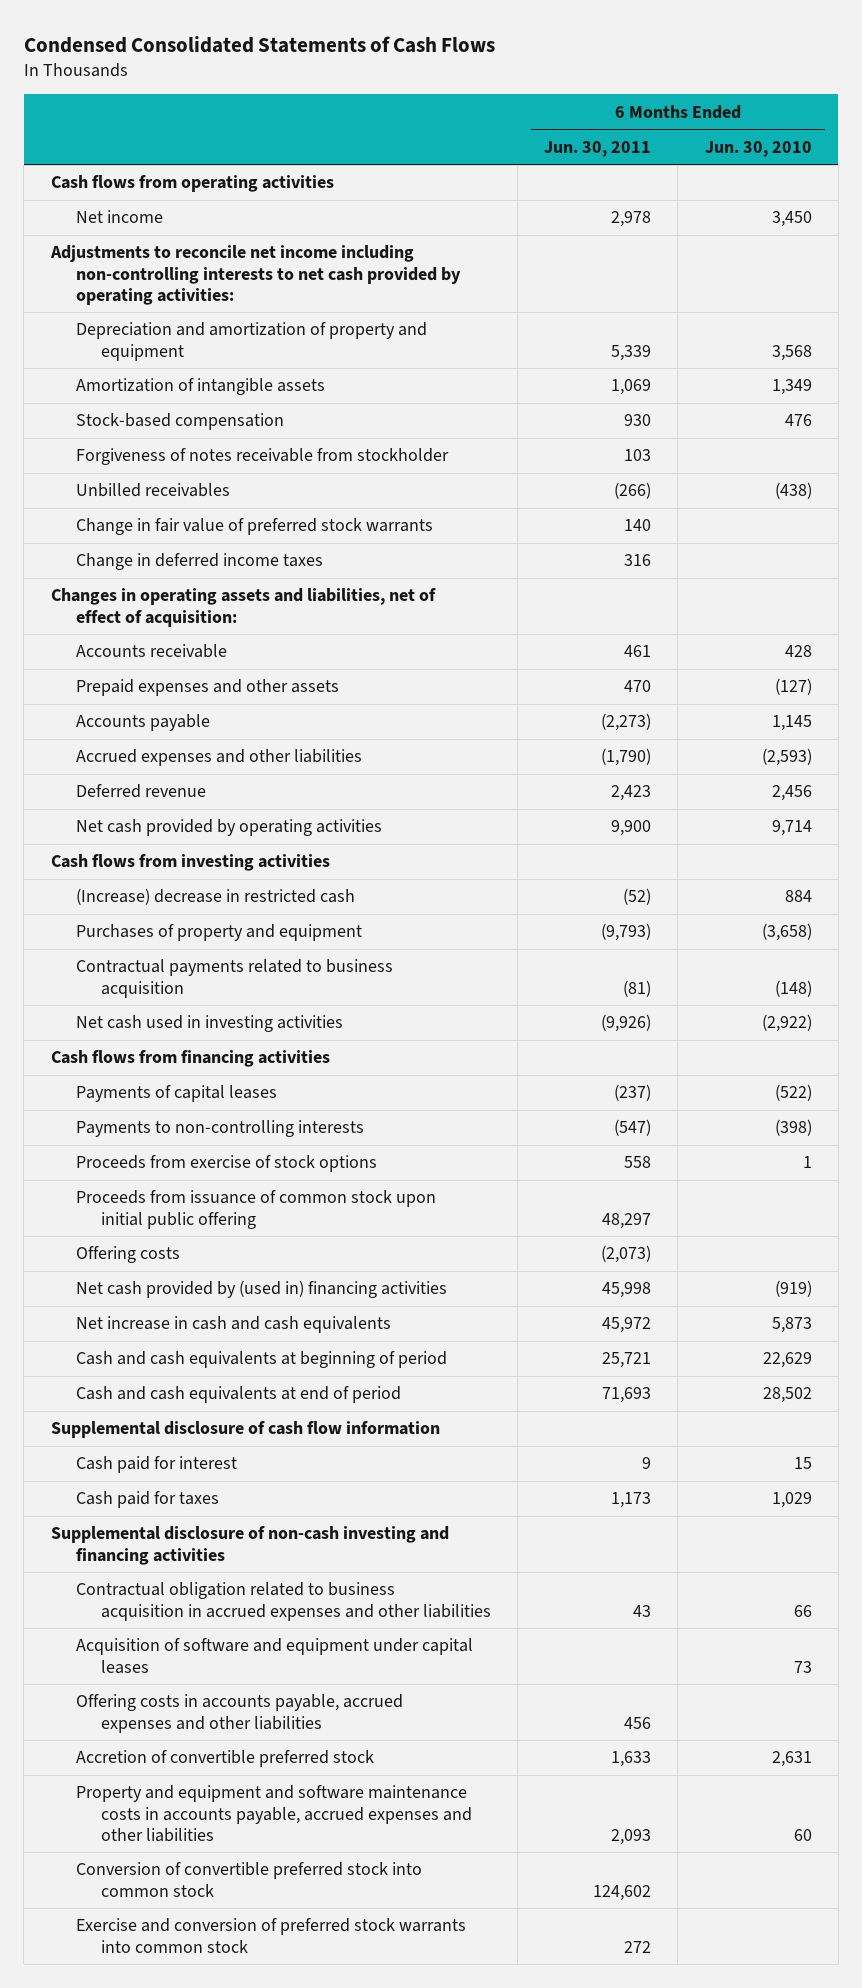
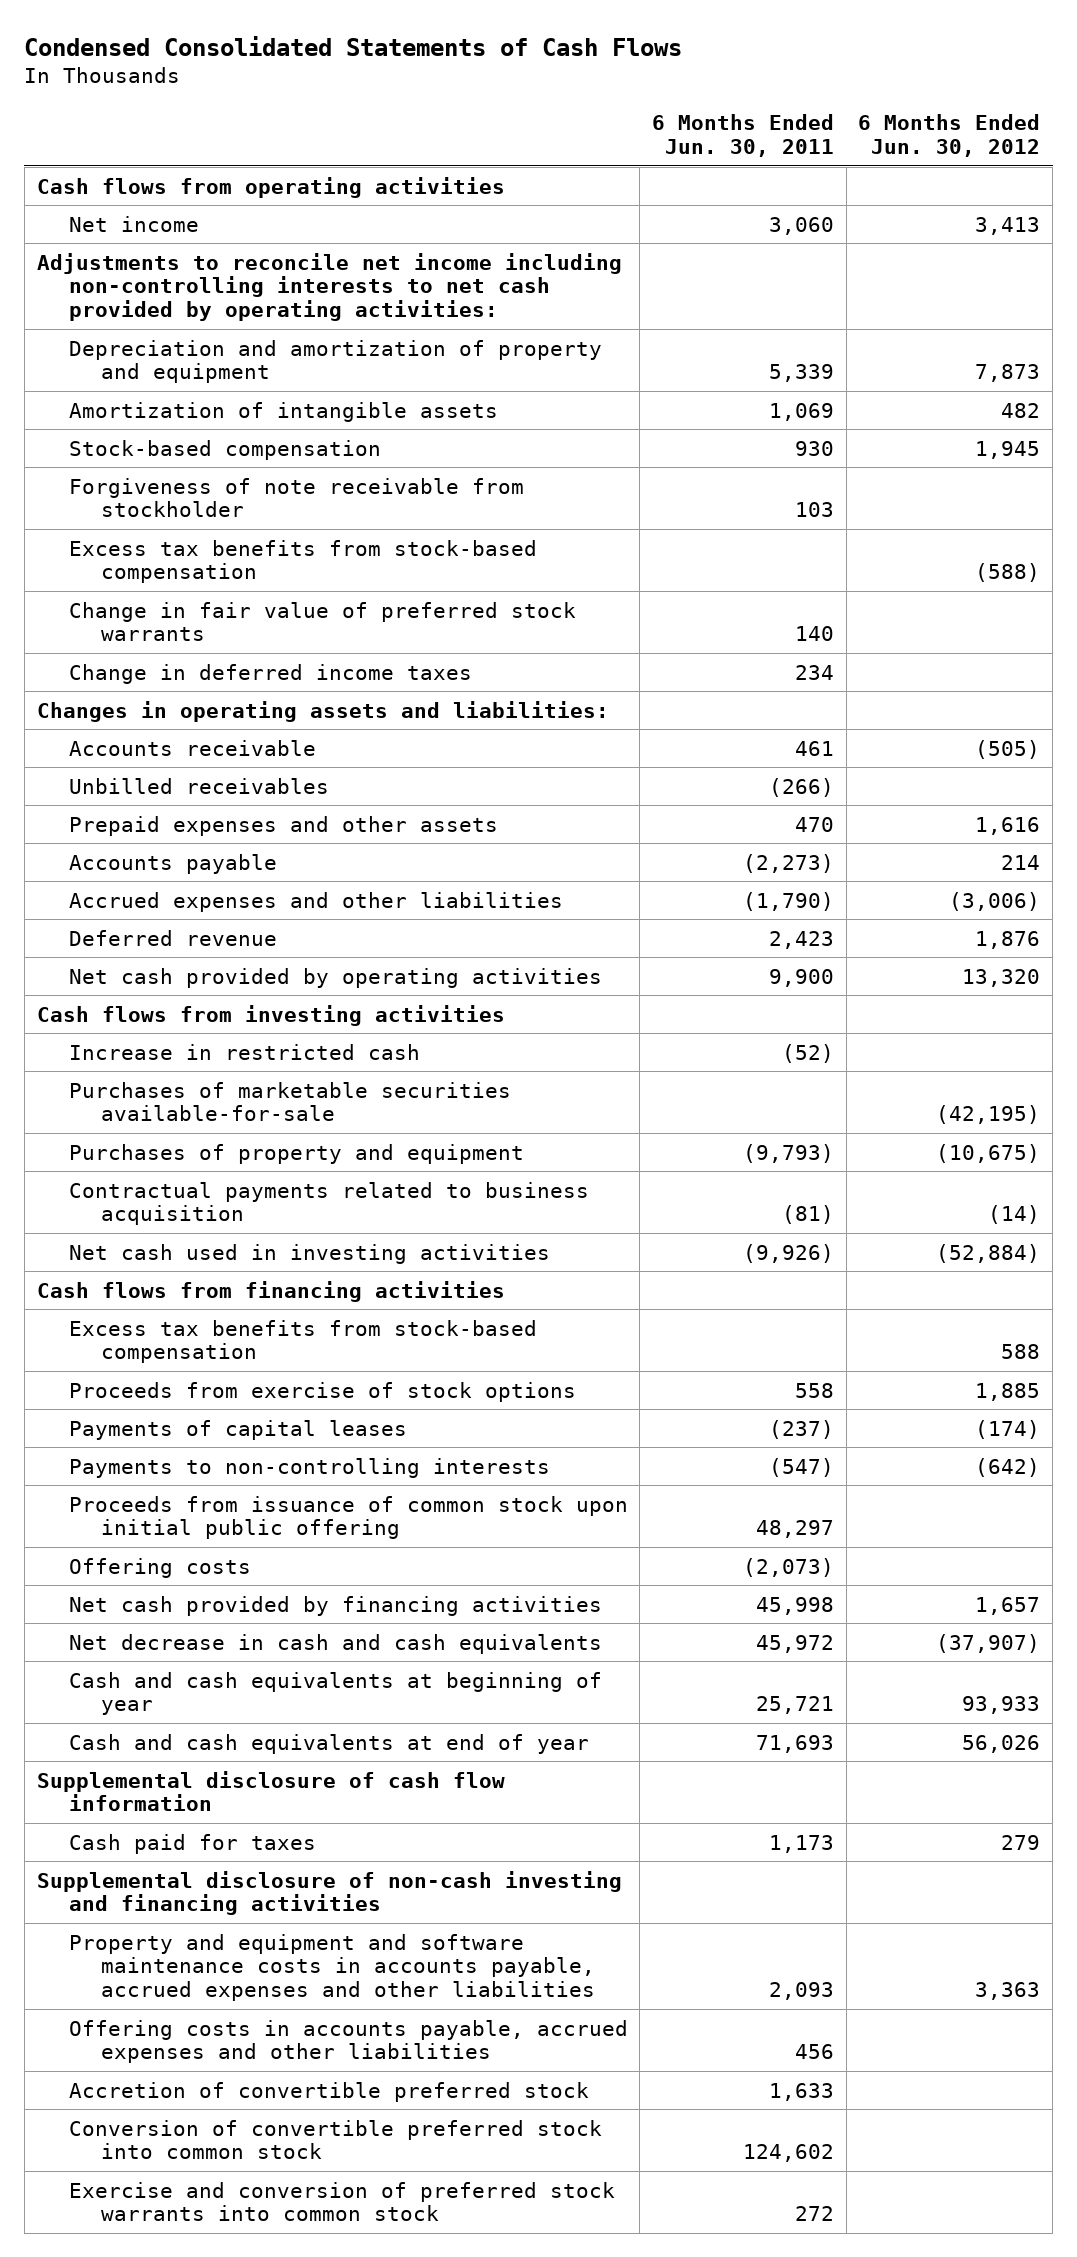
- | 6 Months Ended Jun. 30, 2011 | 6 Months Ended Jun. 30, 2010
+ | 6 Months Ended Jun. 30, 2011 | 6 Months Ended Jun. 30, 2012
- Net income | 2,978 | 3,450
+ Net income | 3,060 | 3,413
- Forgiveness of notes receivable from stockholder | 103 |
+ Forgiveness of note receivable from stockholder | 103 |
+ Excess tax benefits from stock-based compensation | | (588)
- Change in deferred income taxes | 316 |
- Changes in operating assets and liabilities, net of effect of acquisition:
+ Change in deferred income taxes | 234 |
+ Changes in operating assets and liabilities:
moved down: Unbilled receivables | (266) |
- (Increase) decrease in restricted cash | (52) | 884
+ Increase in restricted cash | (52) |
+ Purchases of marketable securities available-for-sale | | (42,195)
+ Excess tax benefits from stock-based compensation | | 588
moved up: Proceeds from exercise of stock options | 558 | 1,885
- Net cash provided by (used in) financing activities | 45,998 | (919)
- Net increase in cash and cash equivalents | 45,972 | 5,873
- Cash and cash equivalents at beginning of period | 25,721 | 22,629
- Cash and cash equivalents at end of period | 71,693 | 28,502
+ Net cash provided by financing activities | 45,998 | 1,657
+ Net decrease in cash and cash equivalents | 45,972 | (37,907)
+ Cash and cash equivalents at beginning of year | 25,721 | 93,933
+ Cash and cash equivalents at end of year | 71,693 | 56,026
- Cash paid for interest | 9 | 15
- Contractual obligation related to business acquisition in accrued expenses and other liabilities | 43 | 66
- Acquisition of software and equipment under capital leases | | 73
moved up: Property and equipment and software maintenance costs in accounts payable, accrued expenses and other liabilities | 2,093 | 3,363

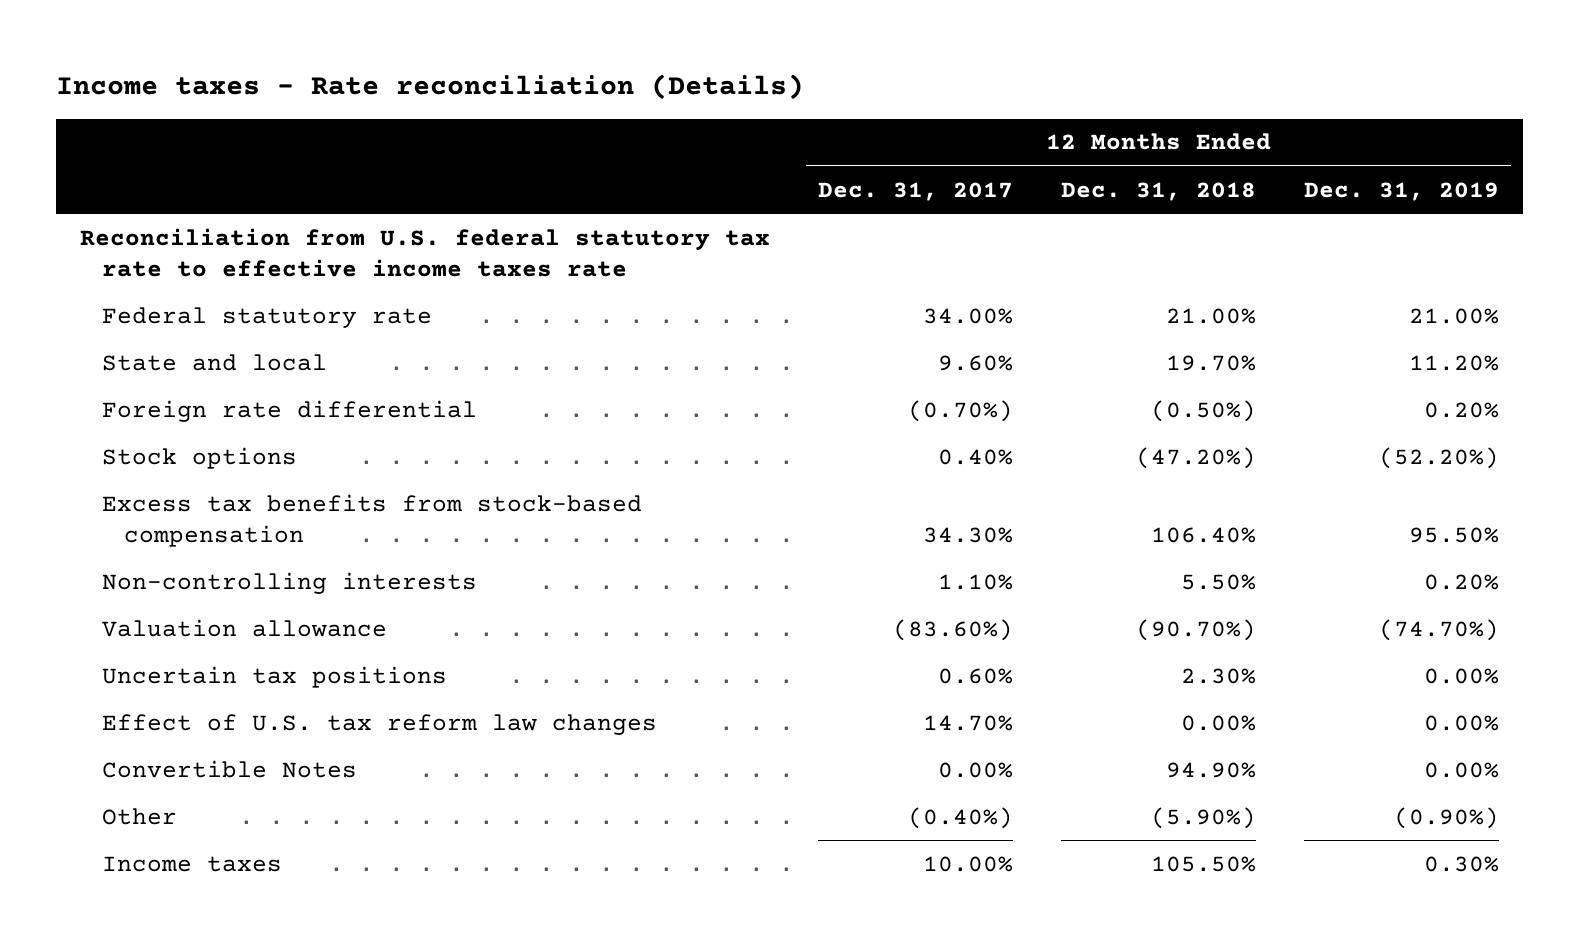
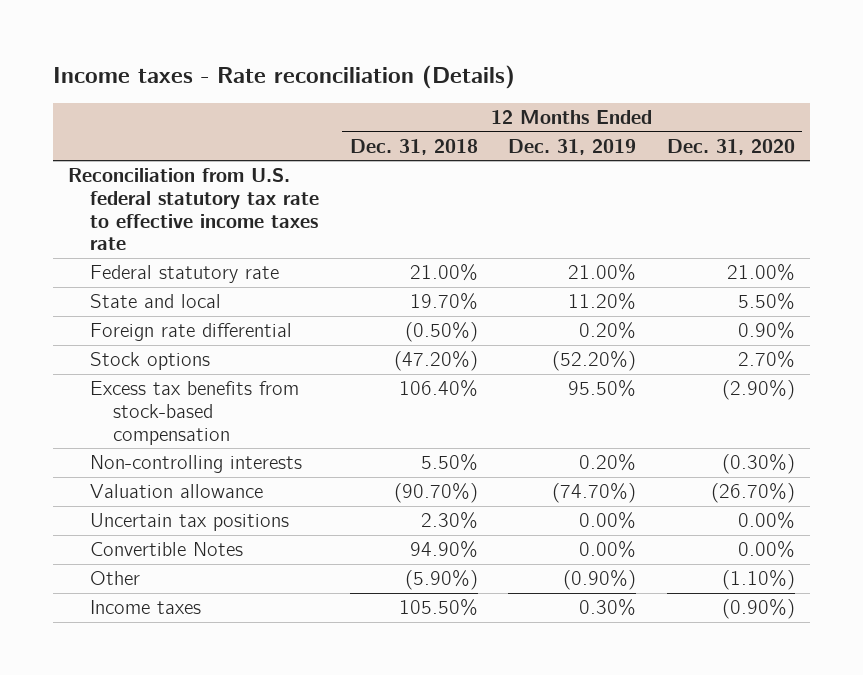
- | 12 Months Ended Dec. 31, 2017 | 12 Months Ended Dec. 31, 2018 | 12 Months Ended Dec. 31, 2019
+ | 12 Months Ended Dec. 31, 2018 | 12 Months Ended Dec. 31, 2019 | 12 Months Ended Dec. 31, 2020
- Effect of U.S. tax reform law changes | 14.70% | 0.00% | 0.00%

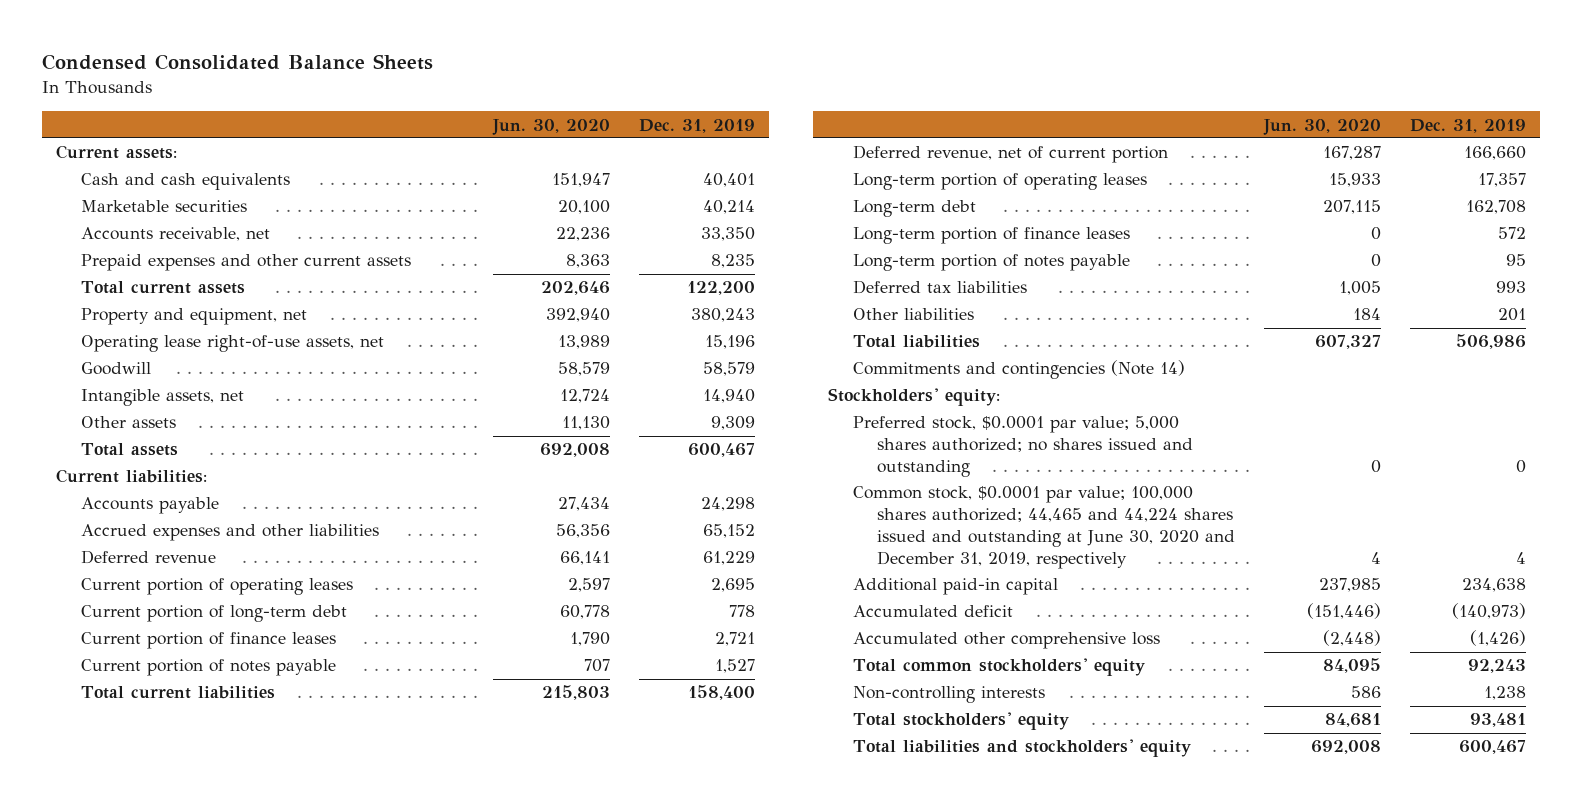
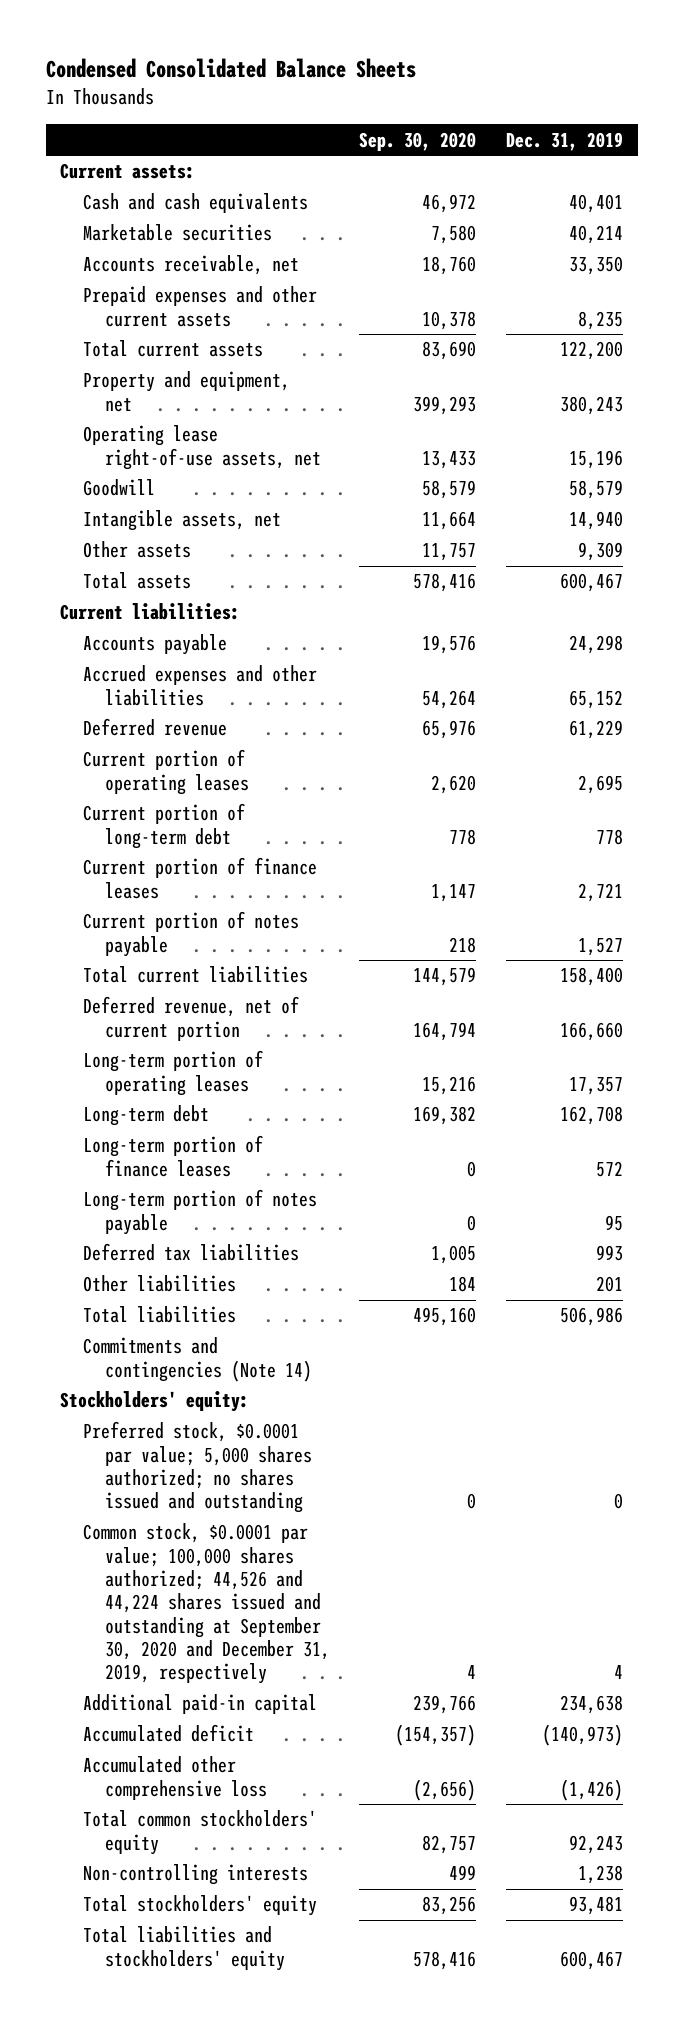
- | Jun. 30, 2020 | Dec. 31, 2019
+ | Sep. 30, 2020 | Dec. 31, 2019
- Common stock, $0.0001 par value; 100,000 shares authorized; 44,465 and 44,224 shares issued and outstanding at June 30, 2020 and December 31, 2019, respectively | 4 | 4
+ Common stock, $0.0001 par value; 100,000 shares authorized; 44,526 and 44,224 shares issued and outstanding at September 30, 2020 and December 31, 2019, respectively | 4 | 4

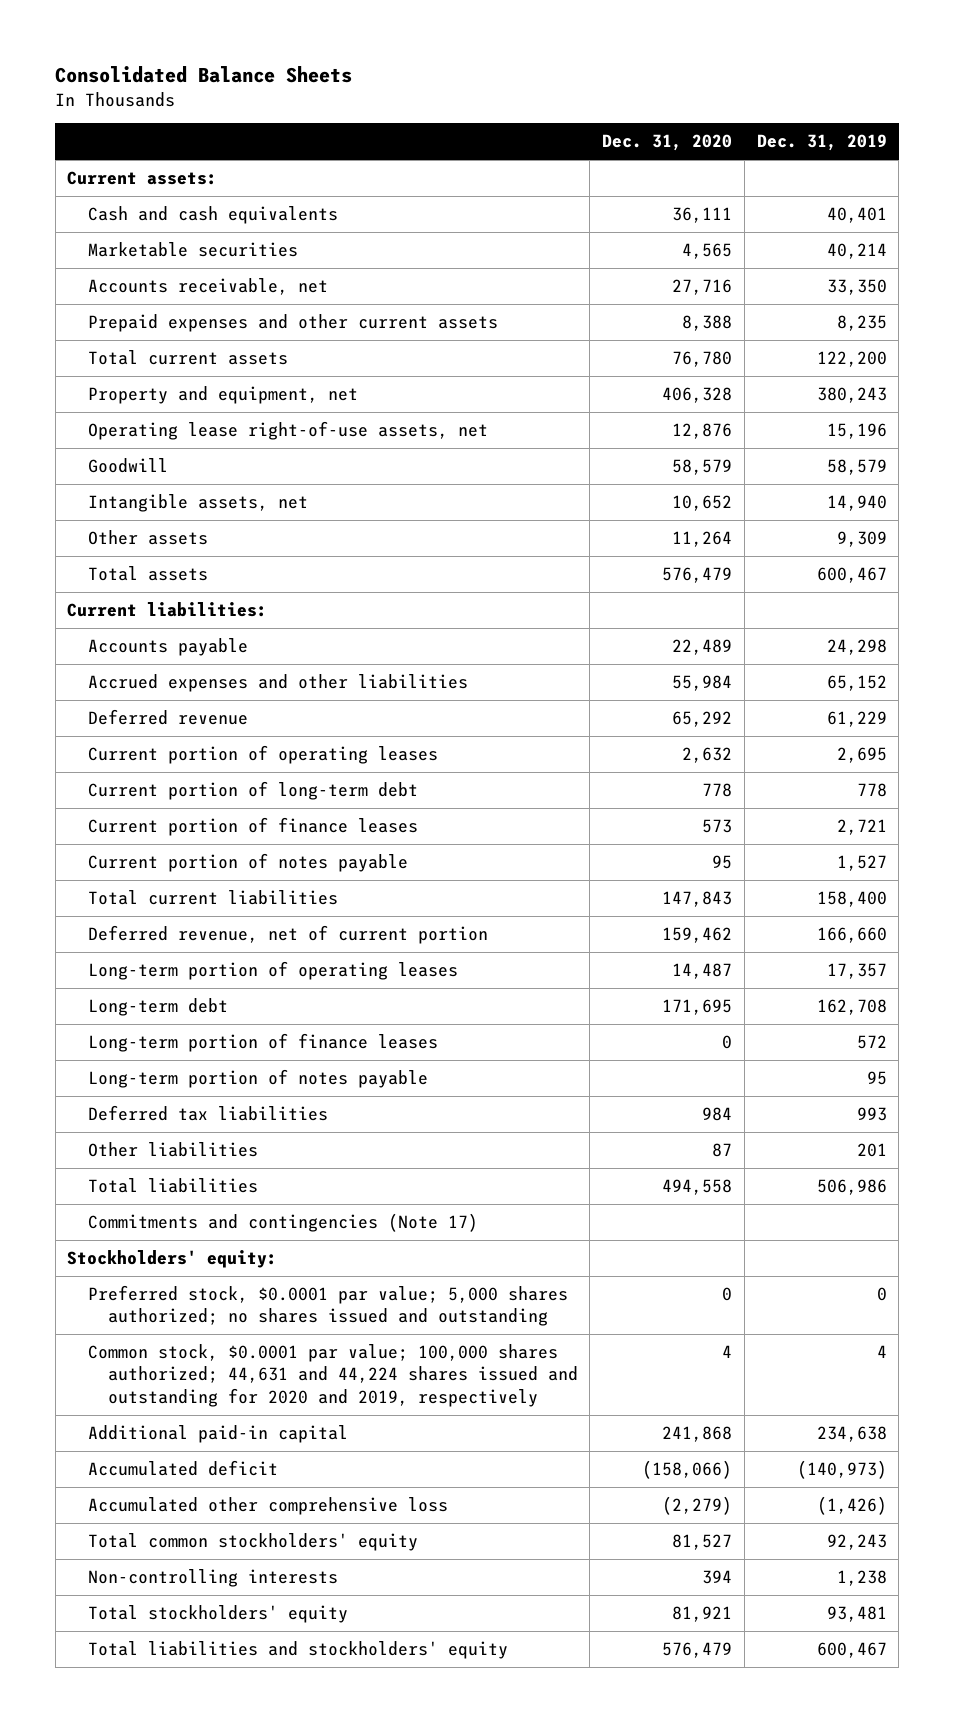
- Condensed Consolidated Balance Sheets
+ Consolidated Balance Sheets
- | Sep. 30, 2020 | Dec. 31, 2019
+ | Dec. 31, 2020 | Dec. 31, 2019
- Commitments and contingencies (Note 14)
+ Commitments and contingencies (Note 17)
- Common stock, $0.0001 par value; 100,000 shares authorized; 44,526 and 44,224 shares issued and outstanding at September 30, 2020 and December 31, 2019, respectively | 4 | 4
+ Common stock, $0.0001 par value; 100,000 shares authorized; 44,631 and 44,224 shares issued and outstanding for 2020 and 2019, respectively | 4 | 4

